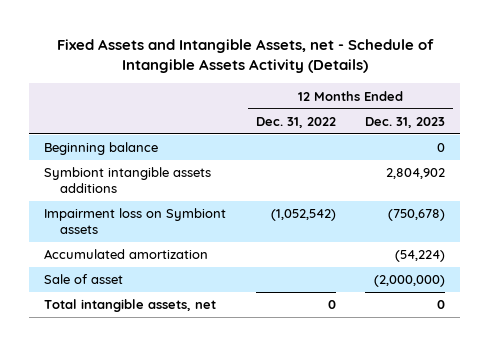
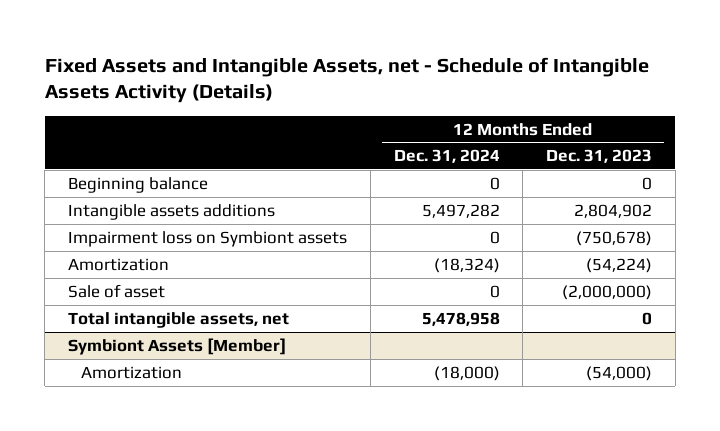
- | 12 Months Ended Dec. 31, 2022 | 12 Months Ended Dec. 31, 2023
+ | 12 Months Ended Dec. 31, 2024 | 12 Months Ended Dec. 31, 2023
- Symbiont intangible assets additions | | 2,804,902
+ Intangible assets additions | 5,497,282 | 2,804,902
- Accumulated amortization | | (54,224)
+ Amortization | (18,324) | (54,224)
+ Symbiont Assets [Member]
+ Amortization | (18,000) | (54,000)

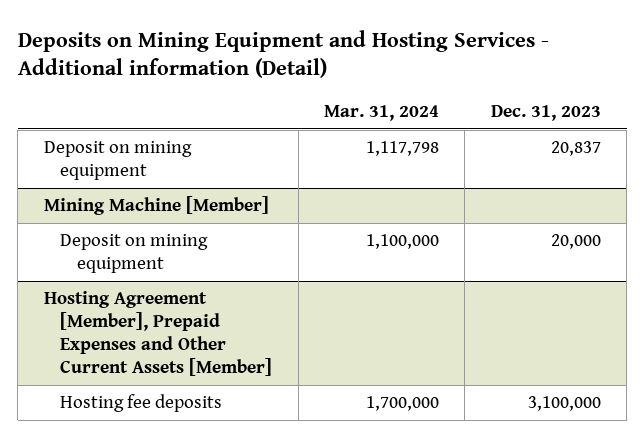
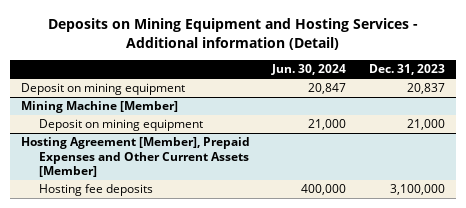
- | Mar. 31, 2024 | Dec. 31, 2023
+ | Jun. 30, 2024 | Dec. 31, 2023
@ Mining Machine [Member]
- Deposit on mining equipment | 1,100,000 | 20,000
+ Deposit on mining equipment | 21,000 | 21,000

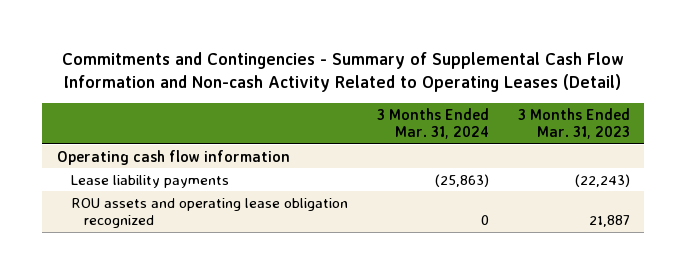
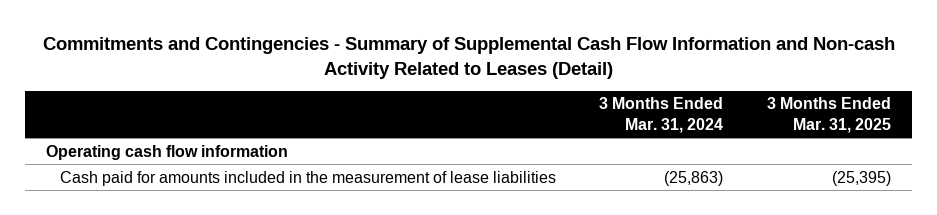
- Commitments and Contingencies - Summary of Supplemental Cash Flow Information and Non-cash Activity Related to Operating Leases (Detail)
+ Commitments and Contingencies - Summary of Supplemental Cash Flow Information and Non-cash Activity Related to Leases (Detail)
- | 3 Months Ended Mar. 31, 2024 | 3 Months Ended Mar. 31, 2023
+ | 3 Months Ended Mar. 31, 2024 | 3 Months Ended Mar. 31, 2025
- Lease liability payments | (25,863) | (22,243)
- ROU assets and operating lease obligation recognized | 0 | 21,887
+ Cash paid for amounts included in the measurement of lease liabilities | (25,863) | (25,395)

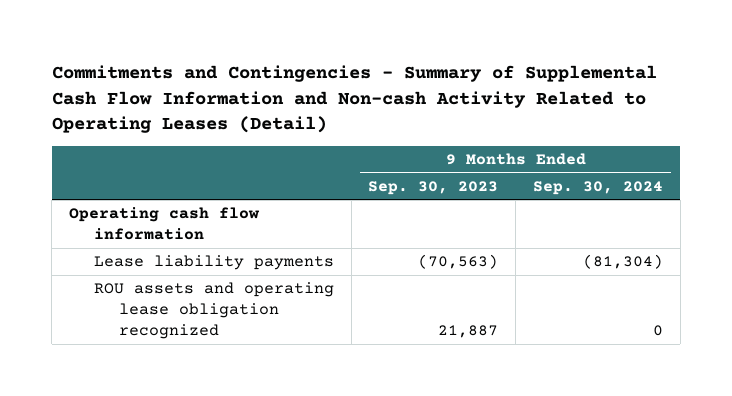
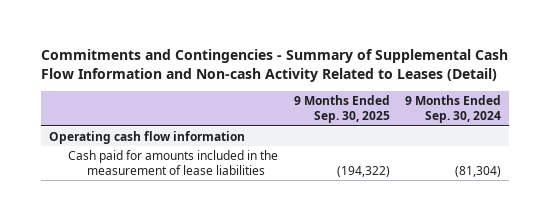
- Commitments and Contingencies - Summary of Supplemental Cash Flow Information and Non-cash Activity Related to Operating Leases (Detail)
+ Commitments and Contingencies - Summary of Supplemental Cash Flow Information and Non-cash Activity Related to Leases (Detail)
- | 9 Months Ended Sep. 30, 2023 | 9 Months Ended Sep. 30, 2024
+ | 9 Months Ended Sep. 30, 2025 | 9 Months Ended Sep. 30, 2024
- Lease liability payments | (70,563) | (81,304)
- ROU assets and operating lease obligation recognized | 21,887 | 0
+ Cash paid for amounts included in the measurement of lease liabilities | (194,322) | (81,304)

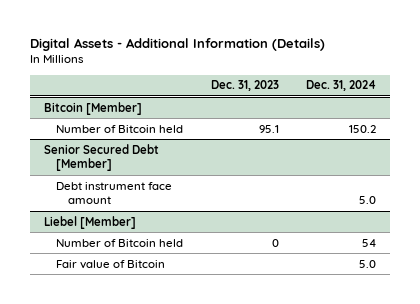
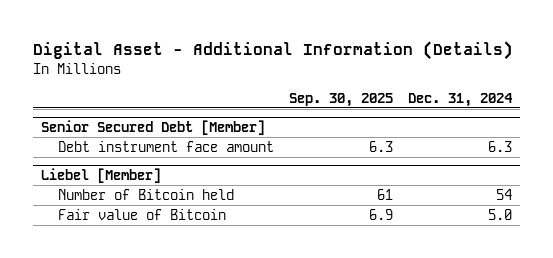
- Digital Assets - Additional Information (Details)
+ Digital Asset - Additional Information (Details)
- | Dec. 31, 2023 | Dec. 31, 2024
+ | Sep. 30, 2025 | Dec. 31, 2024
- Bitcoin [Member]
- Number of Bitcoin held | 95.1 | 150.2
@ Senior Secured Debt [Member]
- Debt instrument face amount | | 5.0
+ Debt instrument face amount | 6.3 | 6.3

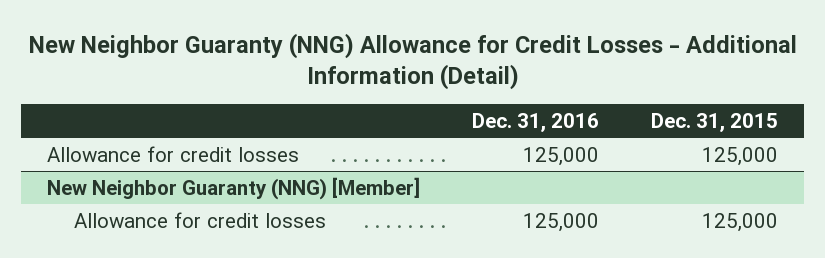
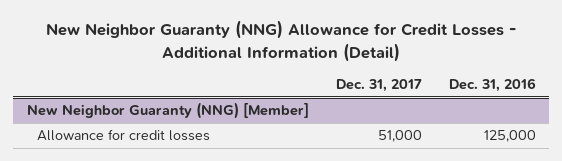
- | Dec. 31, 2016 | Dec. 31, 2015
+ | Dec. 31, 2017 | Dec. 31, 2016
- Allowance for credit losses | 125,000 | 125,000

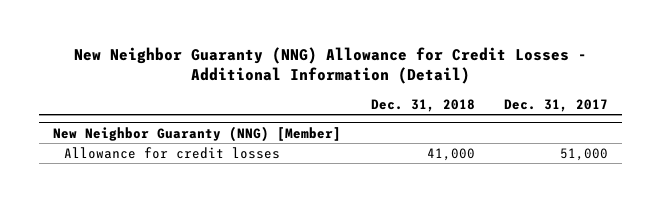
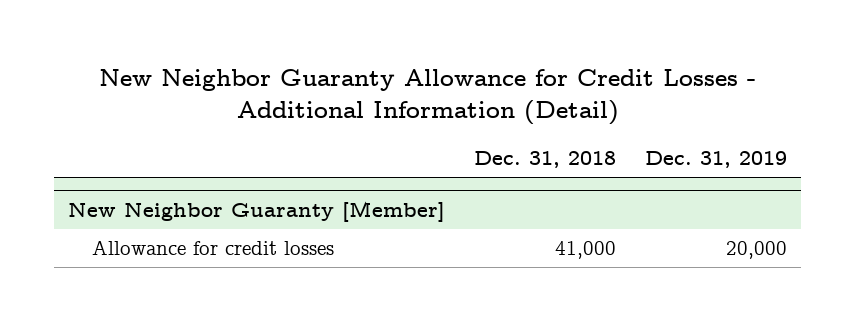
- New Neighbor Guaranty (NNG) Allowance for Credit Losses - Additional Information (Detail)
+ New Neighbor Guaranty Allowance for Credit Losses - Additional Information (Detail)
- | Dec. 31, 2018 | Dec. 31, 2017
+ | Dec. 31, 2018 | Dec. 31, 2019
- New Neighbor Guaranty (NNG) [Member]
+ New Neighbor Guaranty [Member]

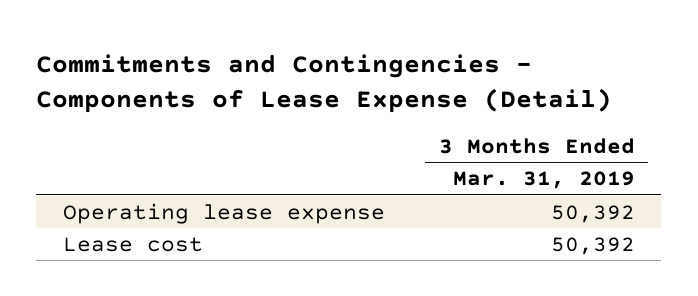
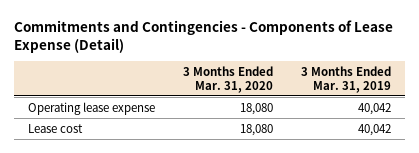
- | 3 Months Ended Mar. 31, 2019
+ | 3 Months Ended Mar. 31, 2020 | 3 Months Ended Mar. 31, 2019
- Operating lease expense | 50,392
- Lease cost | 50,392
+ Operating lease expense | 18,080 | 40,042
+ Lease cost | 18,080 | 40,042

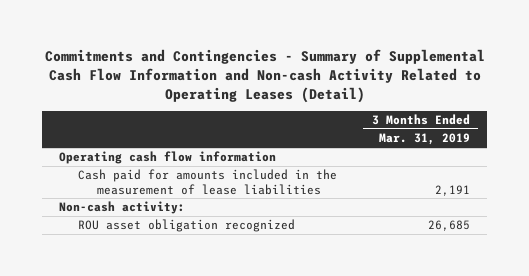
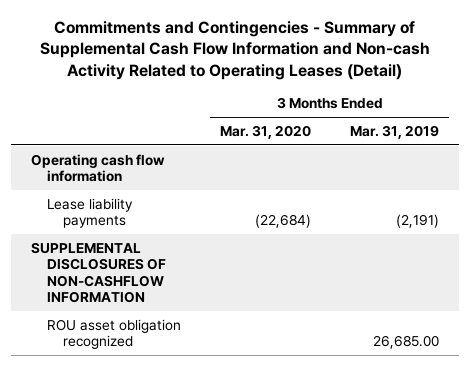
- | 3 Months Ended Mar. 31, 2019
+ | 3 Months Ended Mar. 31, 2020 | 3 Months Ended Mar. 31, 2019
- Cash paid for amounts included in the measurement of lease liabilities | 2,191
- Non-cash activity:
- ROU asset obligation recognized | 26,685
+ Lease liability payments | (22,684) | (2,191)
+ SUPPLEMENTAL DISCLOSURES OF NON-CASHFLOW INFORMATION
+ ROU asset obligation recognized | | 26,685.00

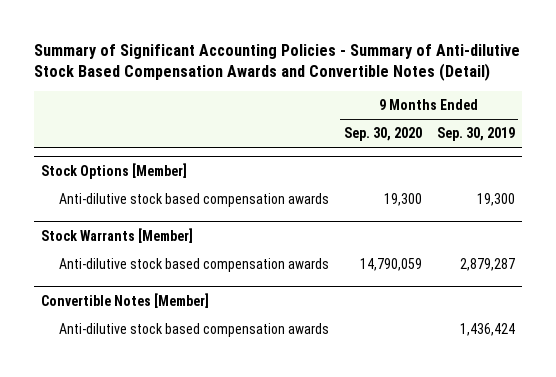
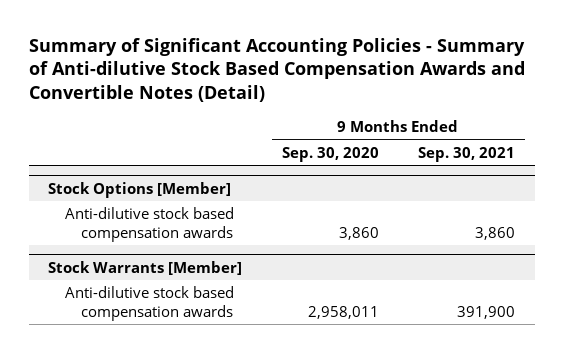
- | 9 Months Ended Sep. 30, 2020 | 9 Months Ended Sep. 30, 2019
+ | 9 Months Ended Sep. 30, 2020 | 9 Months Ended Sep. 30, 2021
@ Stock Options [Member]
- Anti-dilutive stock based compensation awards | 19,300 | 19,300
+ Anti-dilutive stock based compensation awards | 3,860 | 3,860
@ Stock Warrants [Member]
- Anti-dilutive stock based compensation awards | 14,790,059 | 2,879,287
- Convertible Notes [Member]
- Anti-dilutive stock based compensation awards | | 1,436,424
@ Stock Warrants [Member]
+ Anti-dilutive stock based compensation awards | 2,958,011 | 391,900

